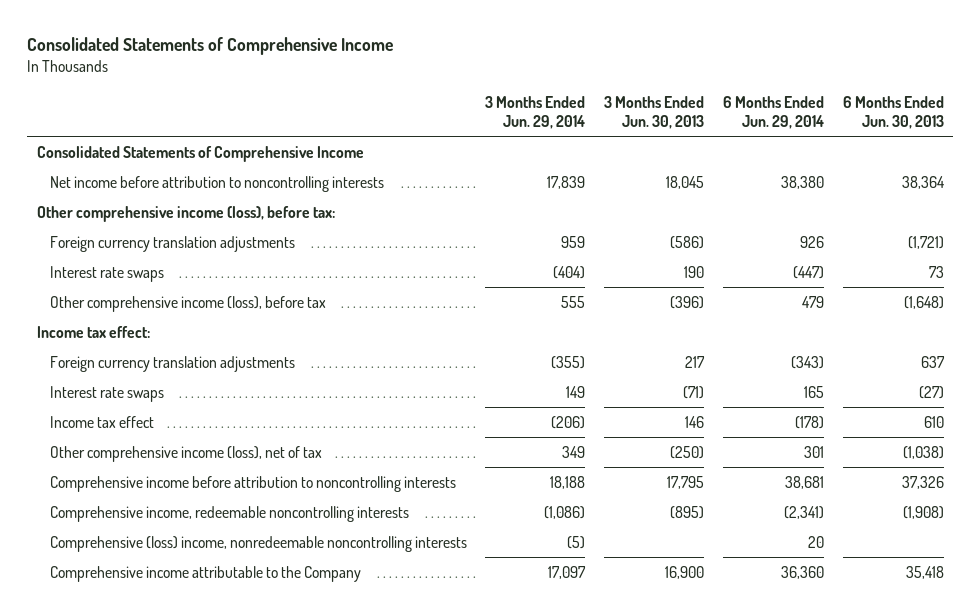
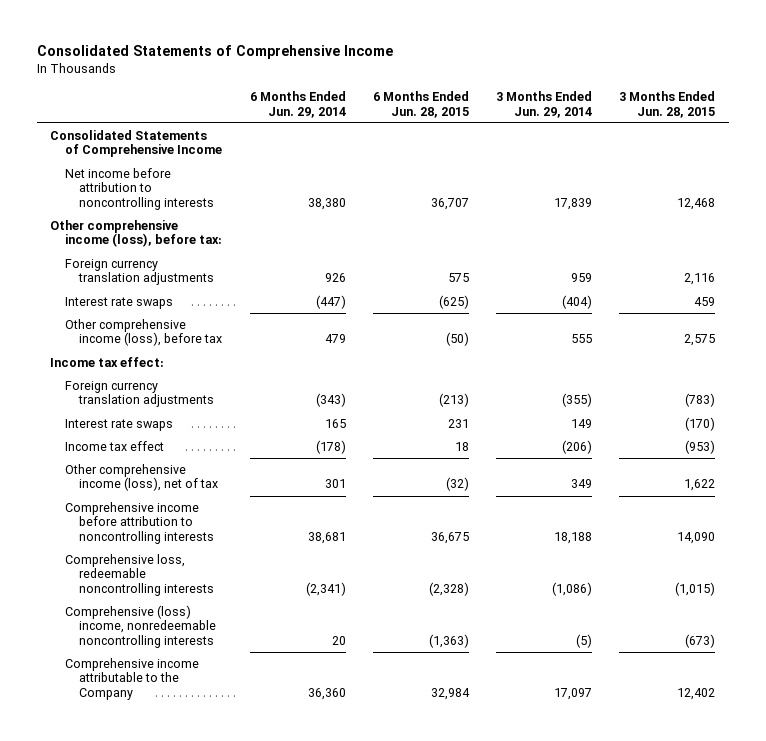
- | 3 Months Ended Jun. 29, 2014 | 3 Months Ended Jun. 30, 2013 | 6 Months Ended Jun. 29, 2014 | 6 Months Ended Jun. 30, 2013
+ | 6 Months Ended Jun. 29, 2014 | 6 Months Ended Jun. 28, 2015 | 3 Months Ended Jun. 29, 2014 | 3 Months Ended Jun. 28, 2015
- Comprehensive income, redeemable noncontrolling interests | (1,086) | (895) | (2,341) | (1,908)
+ Comprehensive loss, redeemable noncontrolling interests | (2,341) | (2,328) | (1,086) | (1,015)

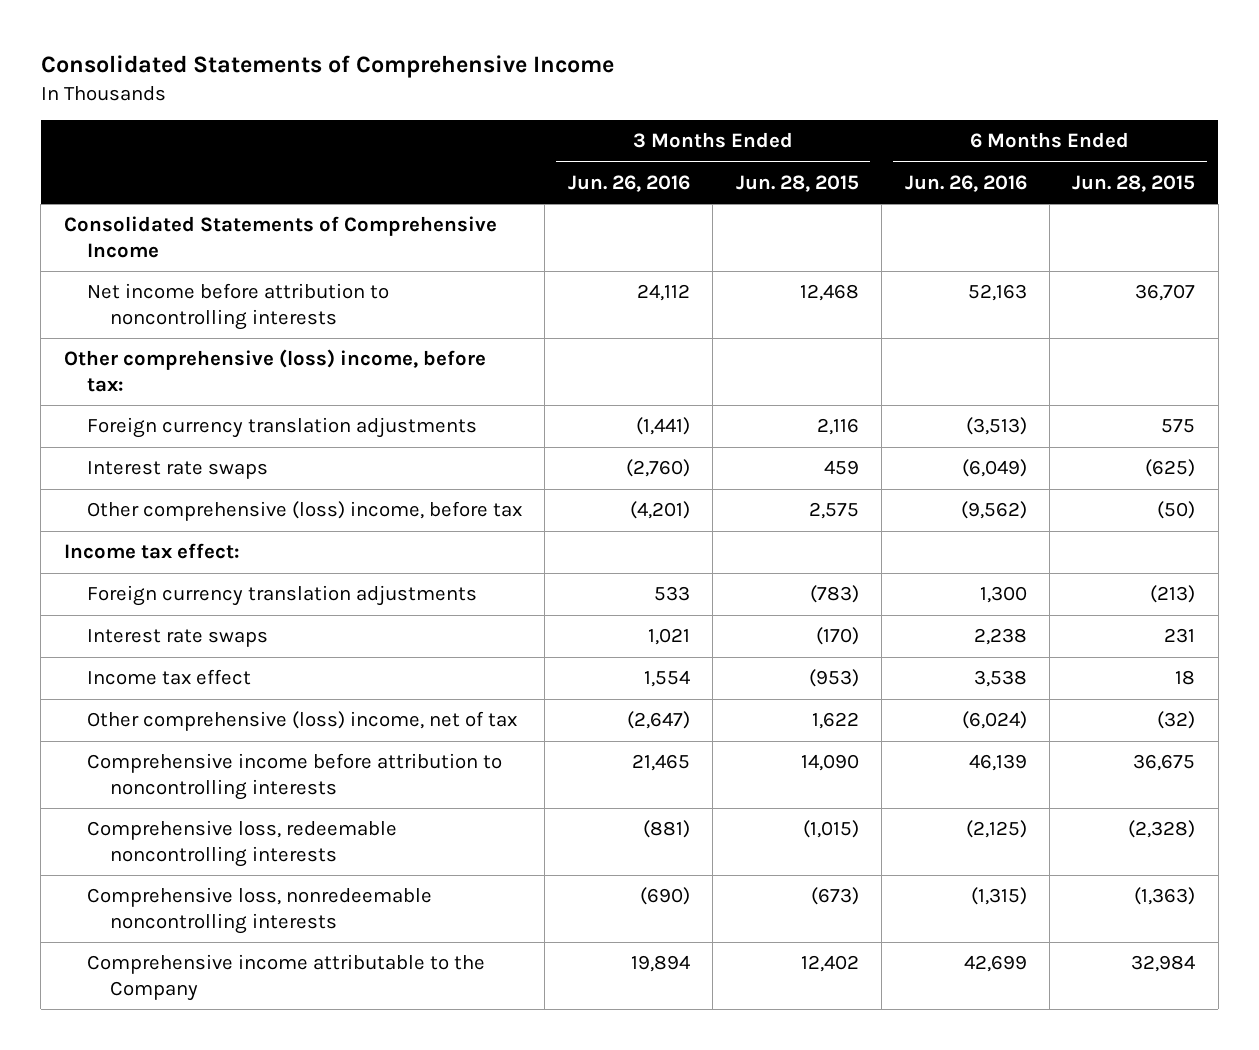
- | 6 Months Ended Jun. 29, 2014 | 6 Months Ended Jun. 28, 2015 | 3 Months Ended Jun. 29, 2014 | 3 Months Ended Jun. 28, 2015
+ | 3 Months Ended Jun. 26, 2016 | 3 Months Ended Jun. 28, 2015 | 6 Months Ended Jun. 26, 2016 | 6 Months Ended Jun. 28, 2015
- Other comprehensive income (loss), before tax:
+ Other comprehensive (loss) income, before tax:
- Other comprehensive income (loss), before tax | 479 | (50) | 555 | 2,575
+ Other comprehensive (loss) income, before tax | (4,201) | 2,575 | (9,562) | (50)
- Other comprehensive income (loss), net of tax | 301 | (32) | 349 | 1,622
+ Other comprehensive (loss) income, net of tax | (2,647) | 1,622 | (6,024) | (32)
- Comprehensive (loss) income, nonredeemable noncontrolling interests | 20 | (1,363) | (5) | (673)
+ Comprehensive loss, nonredeemable noncontrolling interests | (690) | (673) | (1,315) | (1,363)

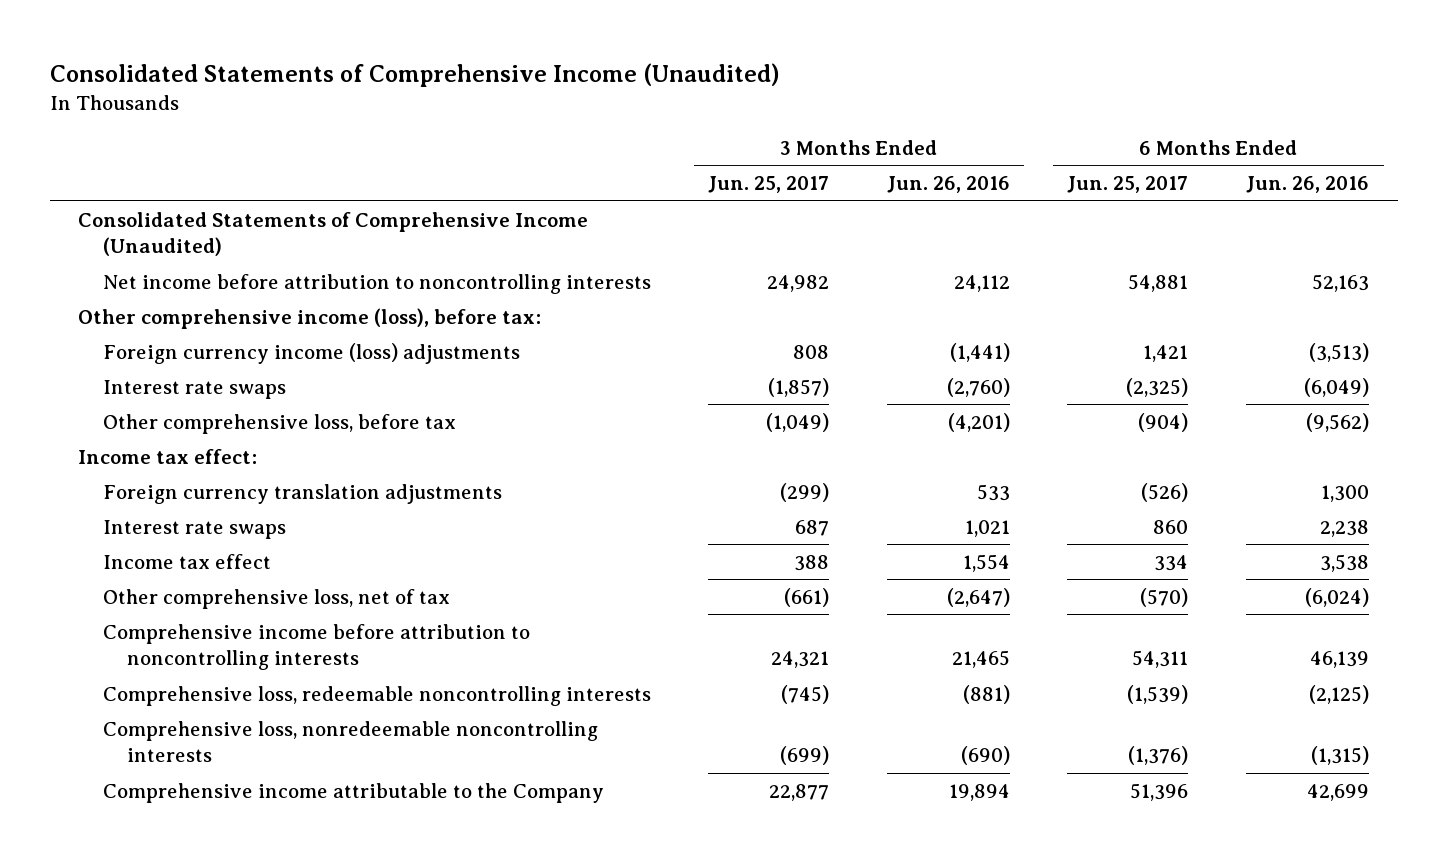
- Consolidated Statements of Comprehensive Income
+ Consolidated Statements of Comprehensive Income (Unaudited)
- | 3 Months Ended Jun. 26, 2016 | 3 Months Ended Jun. 28, 2015 | 6 Months Ended Jun. 26, 2016 | 6 Months Ended Jun. 28, 2015
+ | 3 Months Ended Jun. 25, 2017 | 3 Months Ended Jun. 26, 2016 | 6 Months Ended Jun. 25, 2017 | 6 Months Ended Jun. 26, 2016
- Consolidated Statements of Comprehensive Income
+ Consolidated Statements of Comprehensive Income (Unaudited)
- Other comprehensive (loss) income, before tax:
- Foreign currency translation adjustments | (1,441) | 2,116 | (3,513) | 575
+ Other comprehensive income (loss), before tax:
+ Foreign currency income (loss) adjustments | 808 | (1,441) | 1,421 | (3,513)
- Other comprehensive (loss) income, before tax | (4,201) | 2,575 | (9,562) | (50)
+ Other comprehensive loss, before tax | (1,049) | (4,201) | (904) | (9,562)
- Other comprehensive (loss) income, net of tax | (2,647) | 1,622 | (6,024) | (32)
+ Other comprehensive loss, net of tax | (661) | (2,647) | (570) | (6,024)

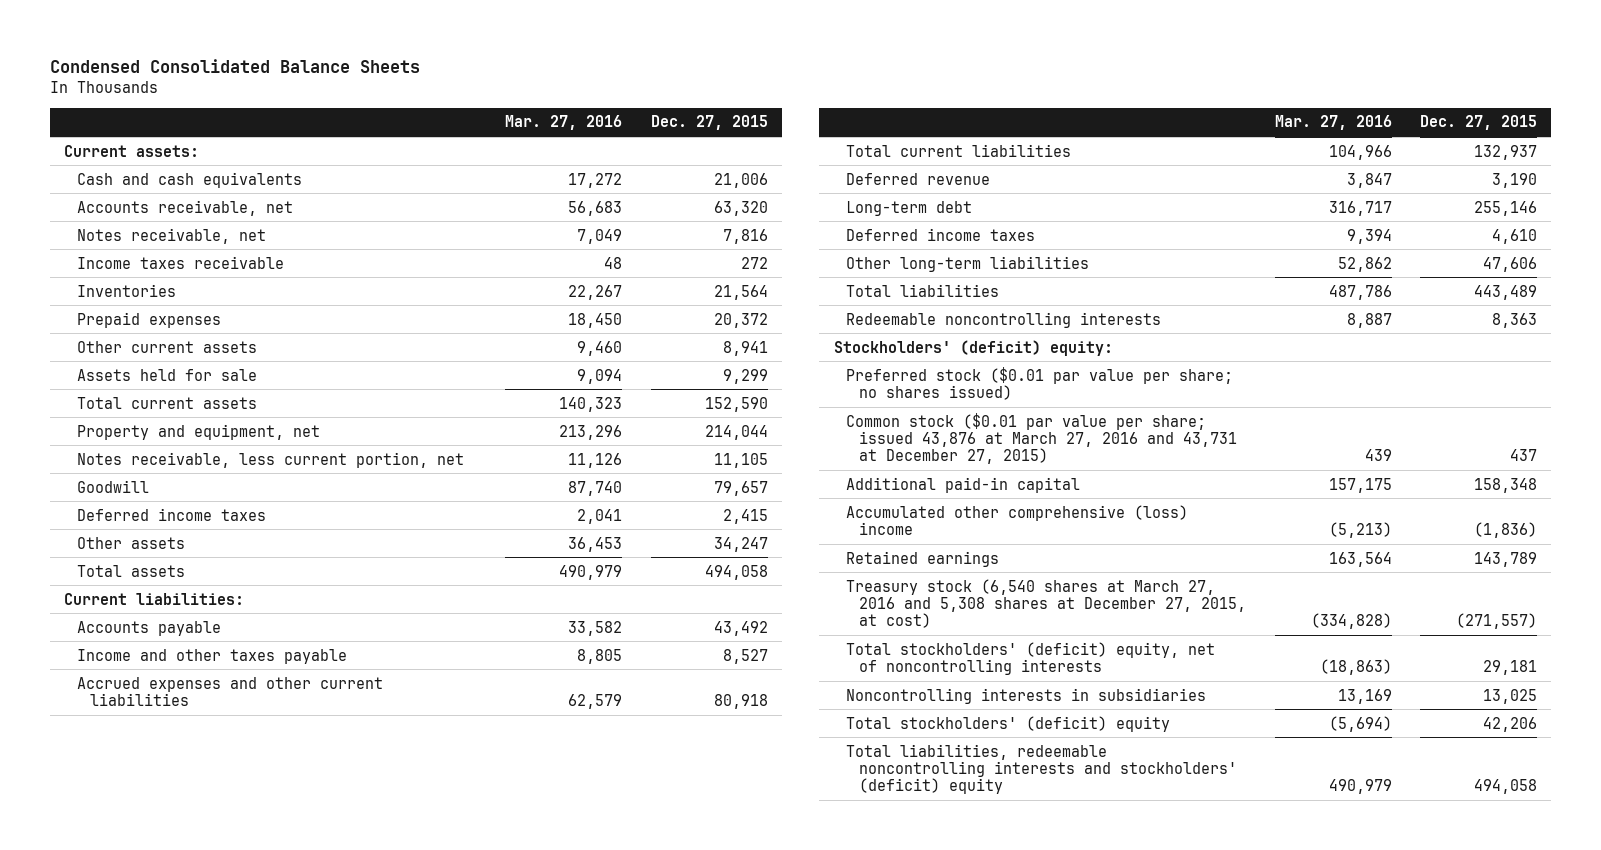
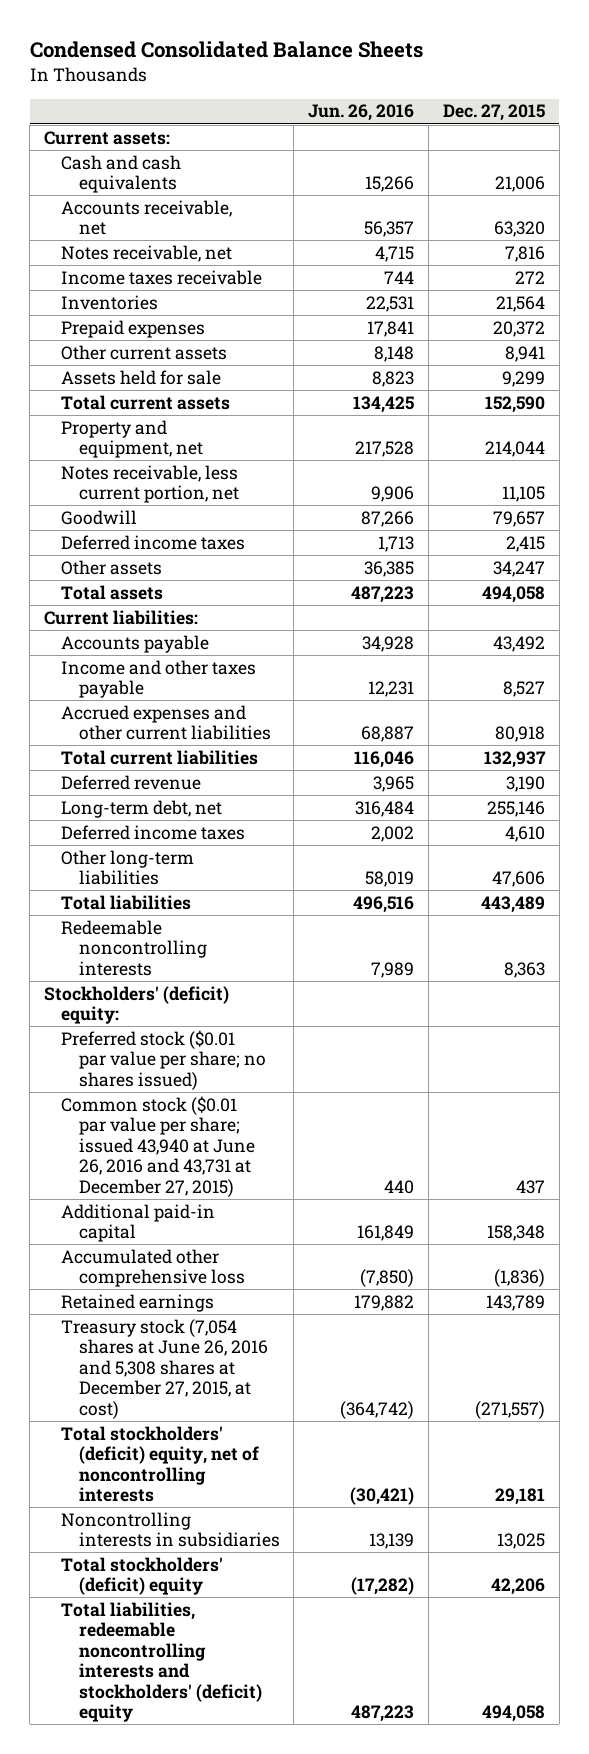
- | Mar. 27, 2016 | Dec. 27, 2015
+ | Jun. 26, 2016 | Dec. 27, 2015
- Long-term debt | 316,717 | 255,146
+ Long-term debt, net | 316,484 | 255,146
- Common stock ($0.01 par value per share; issued 43,876 at March 27, 2016 and 43,731 at December 27, 2015) | 439 | 437
+ Common stock ($0.01 par value per share; issued 43,940 at June 26, 2016 and 43,731 at December 27, 2015) | 440 | 437
- Accumulated other comprehensive (loss) income | (5,213) | (1,836)
+ Accumulated other comprehensive loss | (7,850) | (1,836)
- Treasury stock (6,540 shares at March 27, 2016 and 5,308 shares at December 27, 2015, at cost) | (334,828) | (271,557)
+ Treasury stock (7,054 shares at June 26, 2016 and 5,308 shares at December 27, 2015, at cost) | (364,742) | (271,557)

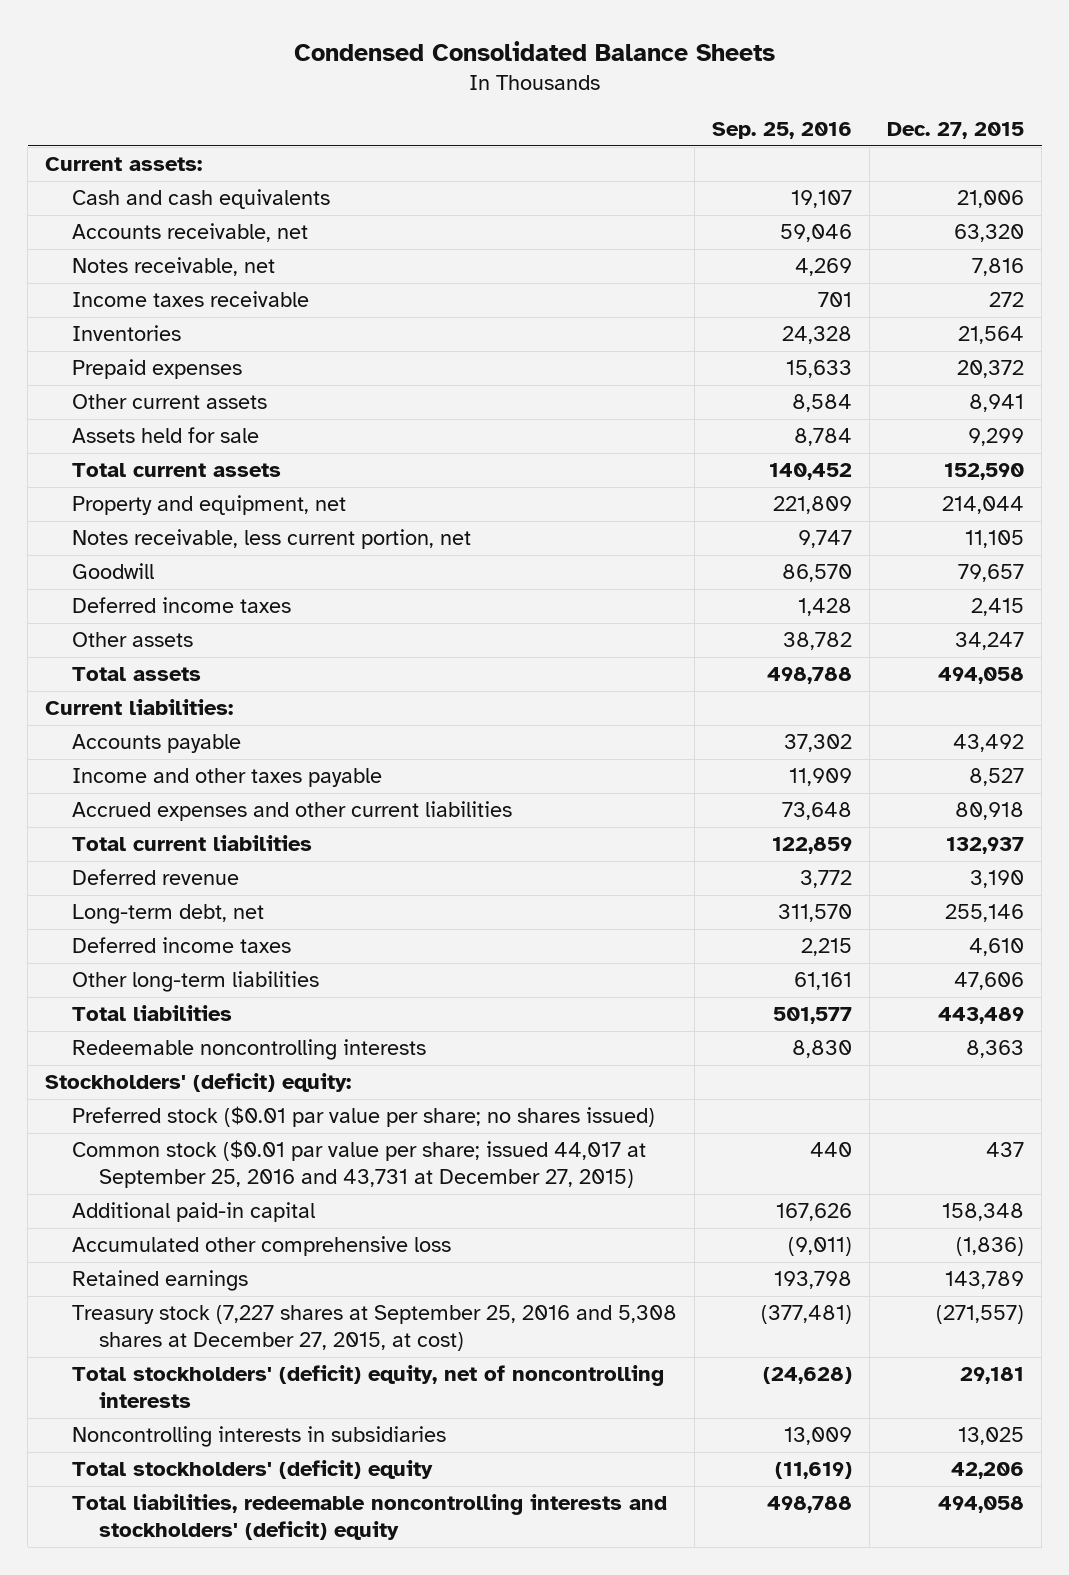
- | Jun. 26, 2016 | Dec. 27, 2015
+ | Sep. 25, 2016 | Dec. 27, 2015
- Common stock ($0.01 par value per share; issued 43,940 at June 26, 2016 and 43,731 at December 27, 2015) | 440 | 437
+ Common stock ($0.01 par value per share; issued 44,017 at September 25, 2016 and 43,731 at December 27, 2015) | 440 | 437
- Treasury stock (7,054 shares at June 26, 2016 and 5,308 shares at December 27, 2015, at cost) | (364,742) | (271,557)
+ Treasury stock (7,227 shares at September 25, 2016 and 5,308 shares at December 27, 2015, at cost) | (377,481) | (271,557)

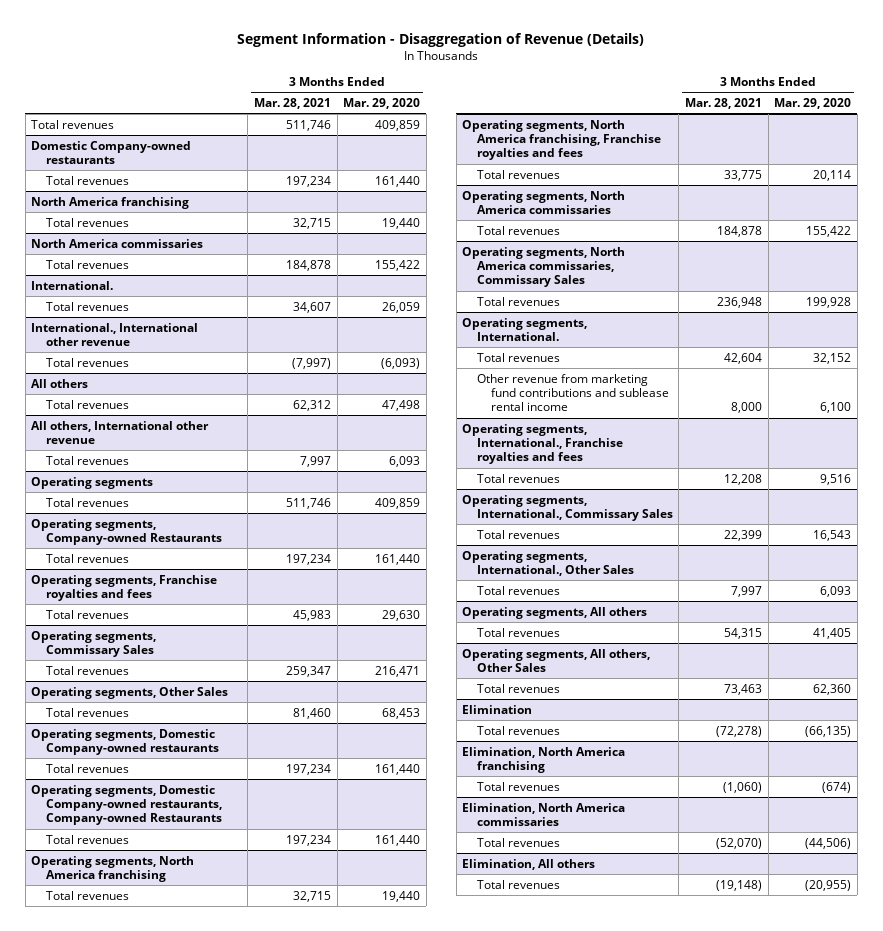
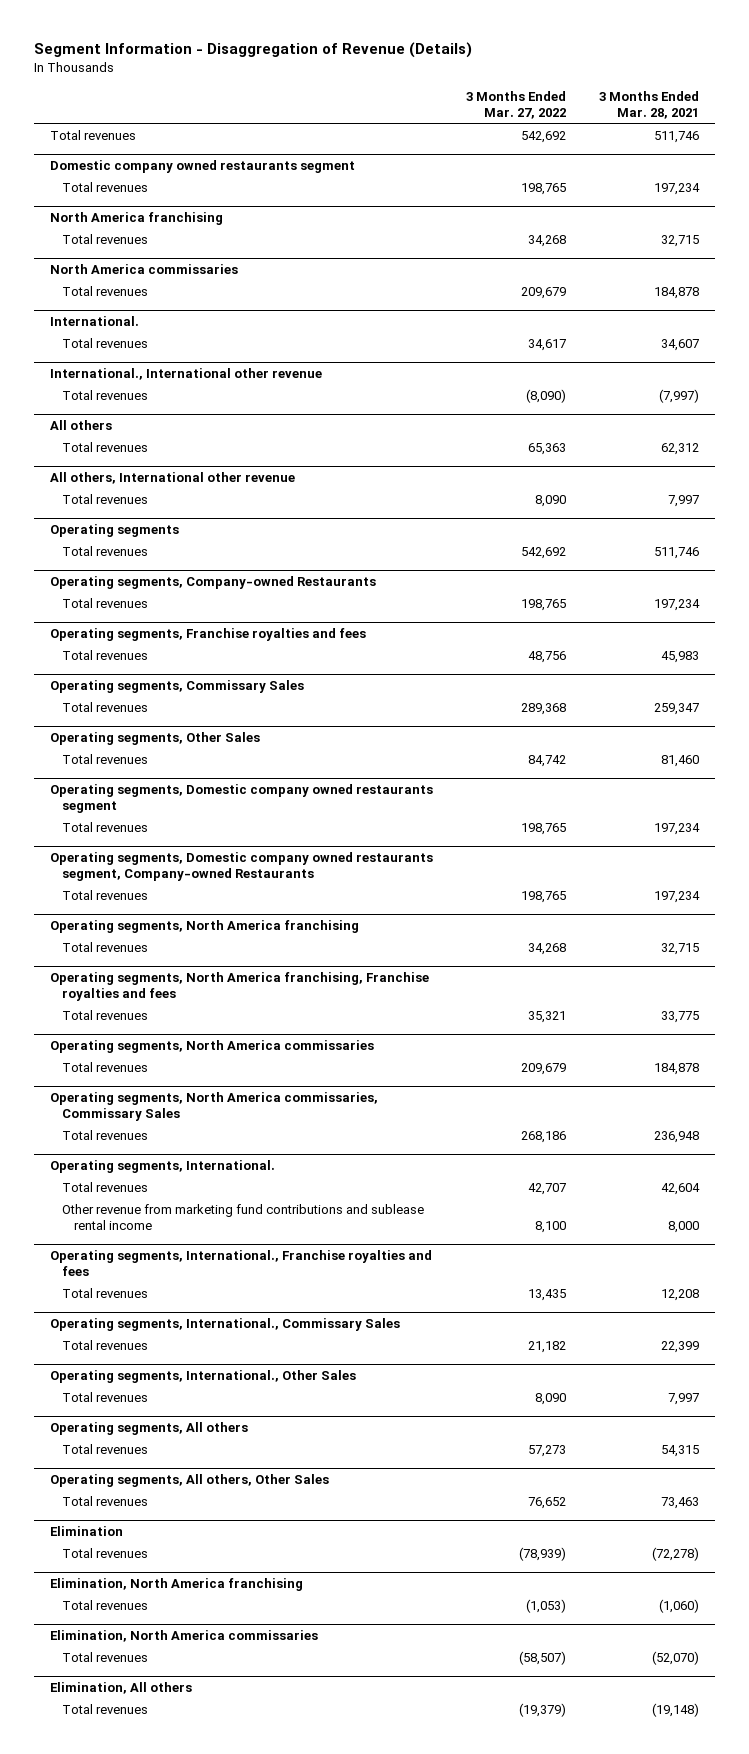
- | 3 Months Ended Mar. 28, 2021 | 3 Months Ended Mar. 29, 2020
+ | 3 Months Ended Mar. 27, 2022 | 3 Months Ended Mar. 28, 2021
- Domestic Company-owned restaurants
+ Domestic company owned restaurants segment
- Operating segments, Domestic Company-owned restaurants
+ Operating segments, Domestic company owned restaurants segment
- Operating segments, Domestic Company-owned restaurants, Company-owned Restaurants
+ Operating segments, Domestic company owned restaurants segment, Company-owned Restaurants

